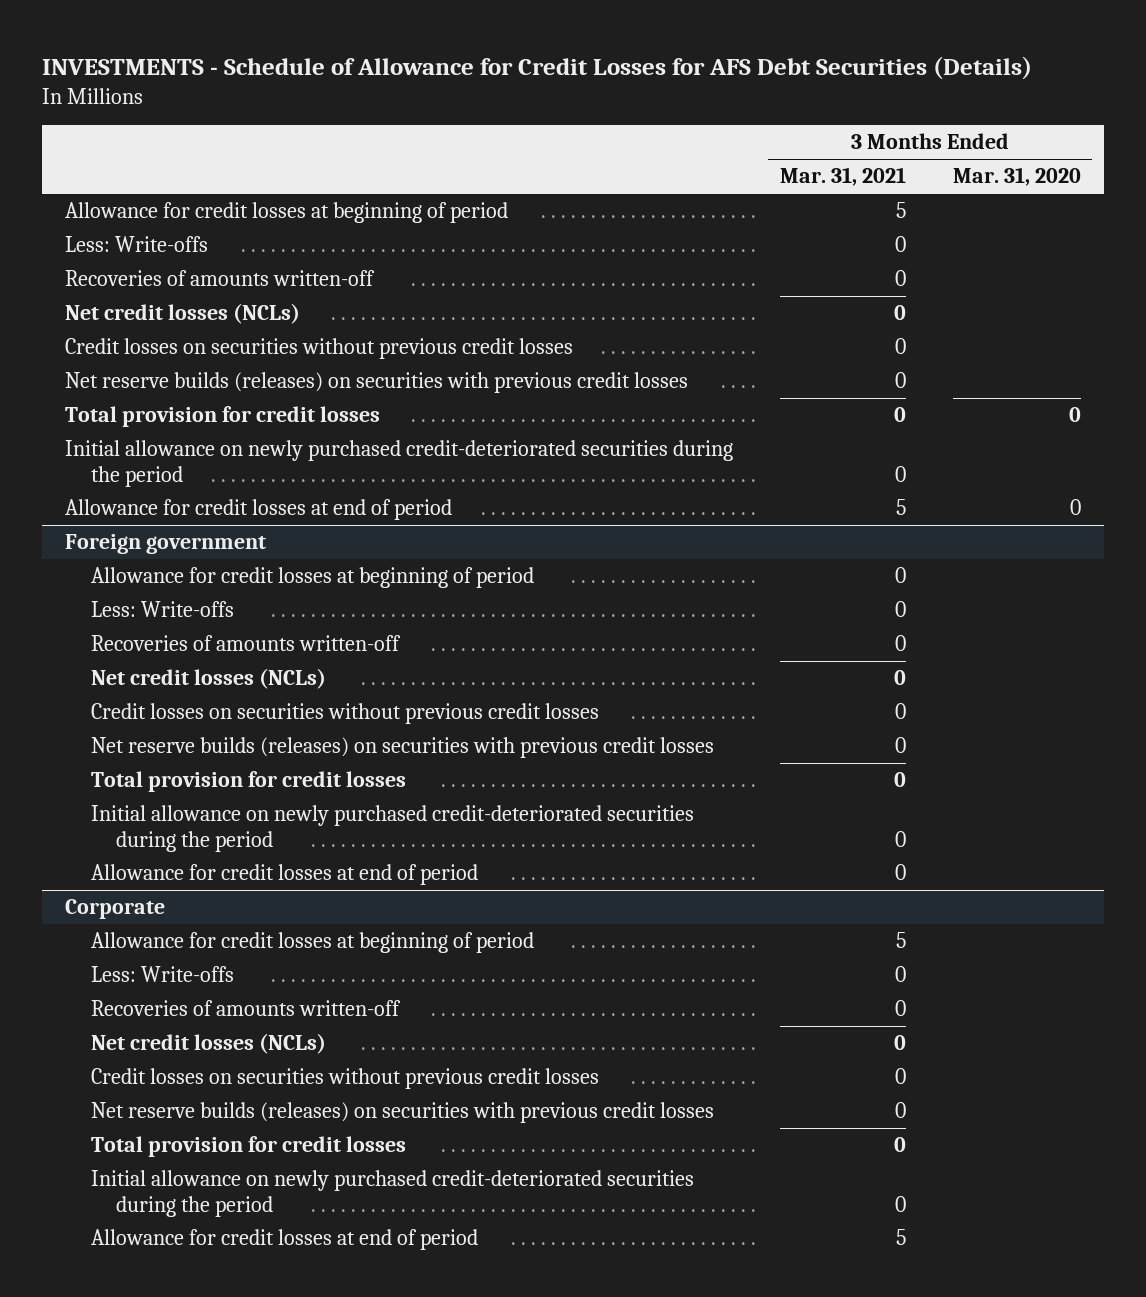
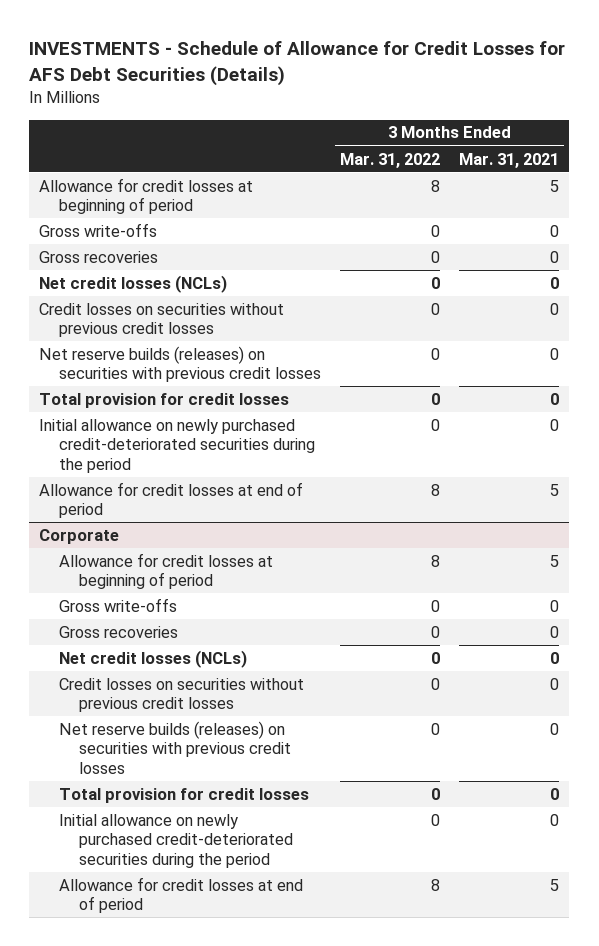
- | 3 Months Ended Mar. 31, 2021 | 3 Months Ended Mar. 31, 2020
+ | 3 Months Ended Mar. 31, 2022 | 3 Months Ended Mar. 31, 2021
- Less: Write-offs | 0 |
- Recoveries of amounts written-off | 0 |
+ Gross write-offs | 0 | 0
+ Gross recoveries | 0 | 0
- Foreign government
- Allowance for credit losses at beginning of period | 0 |
- Less: Write-offs | 0 |
- Recoveries of amounts written-off | 0 |
- Net credit losses (NCLs) | 0 |
- Credit losses on securities without previous credit losses | 0 |
- Net reserve builds (releases) on securities with previous credit losses | 0 |
- Total provision for credit losses | 0 |
- Initial allowance on newly purchased credit-deteriorated securities during the period | 0 |
- Allowance for credit losses at end of period | 0 |
@ Corporate
- Less: Write-offs | 0 |
- Recoveries of amounts written-off | 0 |
+ Gross write-offs | 0 | 0
+ Gross recoveries | 0 | 0

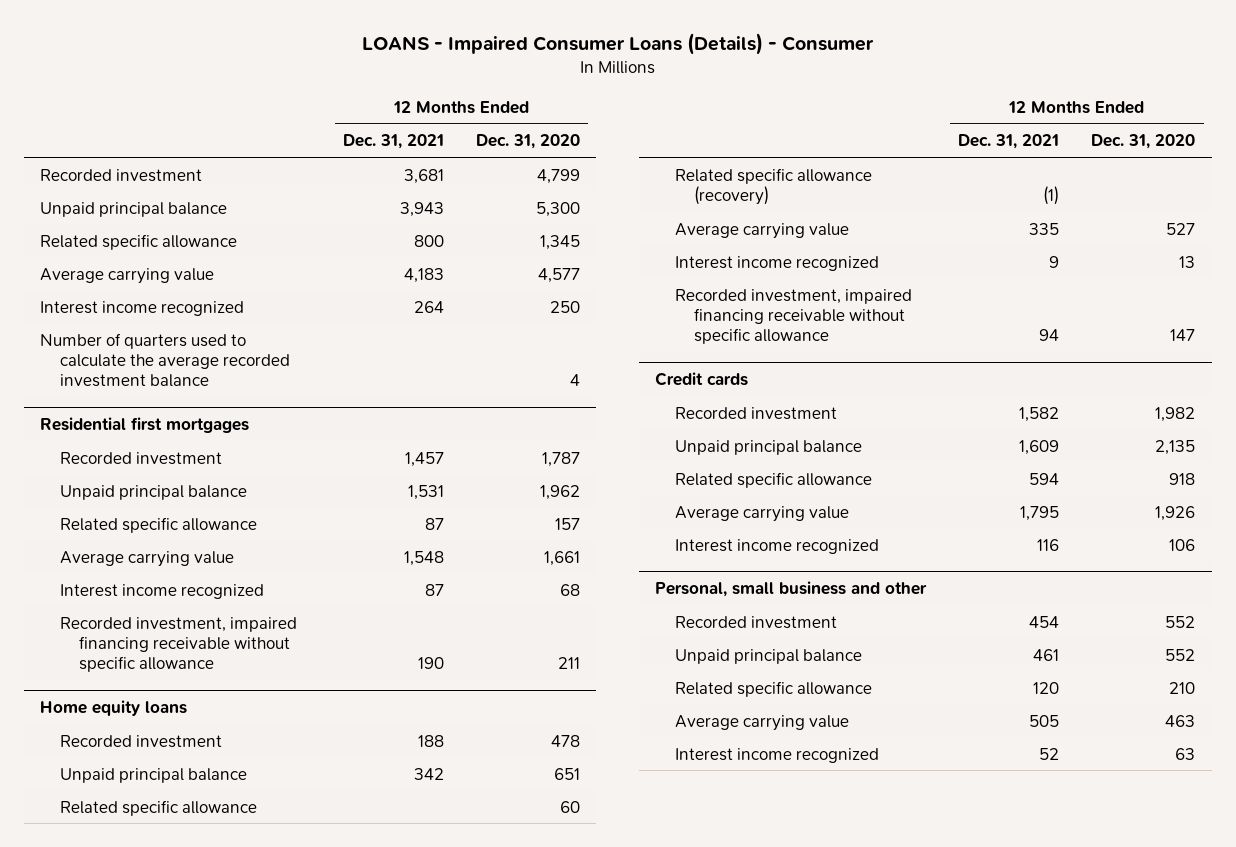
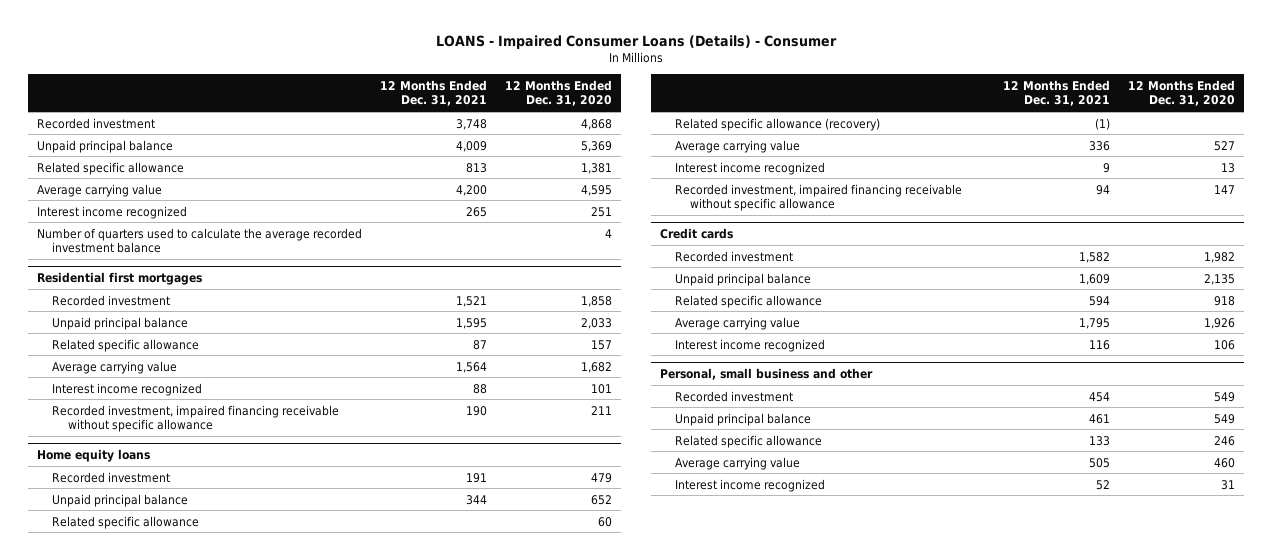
- Recorded investment | 3,681 | 4,799
- Unpaid principal balance | 3,943 | 5,300
- Related specific allowance | 800 | 1,345
- Average carrying value | 4,183 | 4,577
- Interest income recognized | 264 | 250
+ Recorded investment | 3,748 | 4,868
+ Unpaid principal balance | 4,009 | 5,369
+ Related specific allowance | 813 | 1,381
+ Average carrying value | 4,200 | 4,595
+ Interest income recognized | 265 | 251
@ Residential first mortgages
- Recorded investment | 1,457 | 1,787
- Unpaid principal balance | 1,531 | 1,962
+ Recorded investment | 1,521 | 1,858
+ Unpaid principal balance | 1,595 | 2,033
- Average carrying value | 1,548 | 1,661
- Interest income recognized | 87 | 68
+ Average carrying value | 1,564 | 1,682
+ Interest income recognized | 88 | 101
@ Home equity loans
- Recorded investment | 188 | 478
- Unpaid principal balance | 342 | 651
+ Recorded investment | 191 | 479
+ Unpaid principal balance | 344 | 652
- Average carrying value | 335 | 527
+ Average carrying value | 336 | 527
@ Personal, small business and other
- Recorded investment | 454 | 552
- Unpaid principal balance | 461 | 552
- Related specific allowance | 120 | 210
- Average carrying value | 505 | 463
- Interest income recognized | 52 | 63
+ Recorded investment | 454 | 549
+ Unpaid principal balance | 461 | 549
+ Related specific allowance | 133 | 246
+ Average carrying value | 505 | 460
+ Interest income recognized | 52 | 31

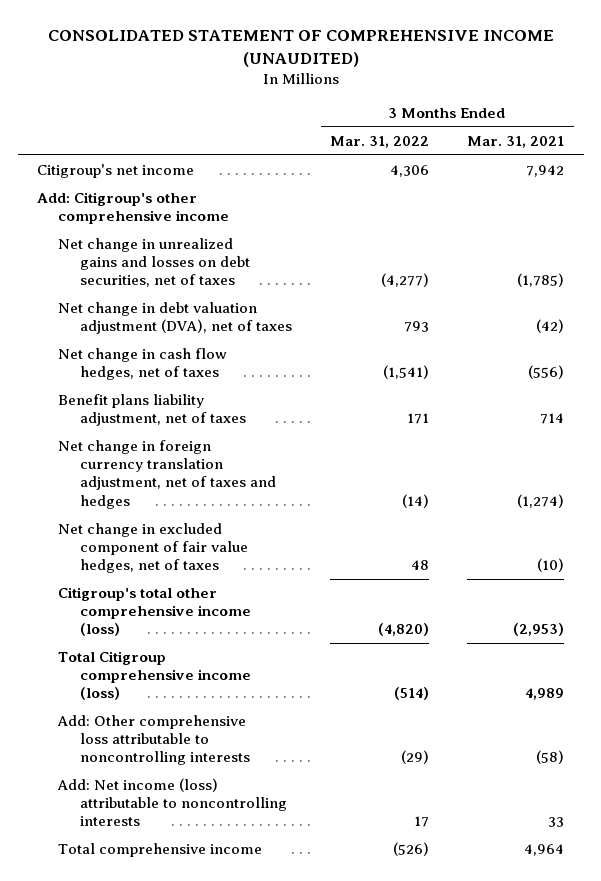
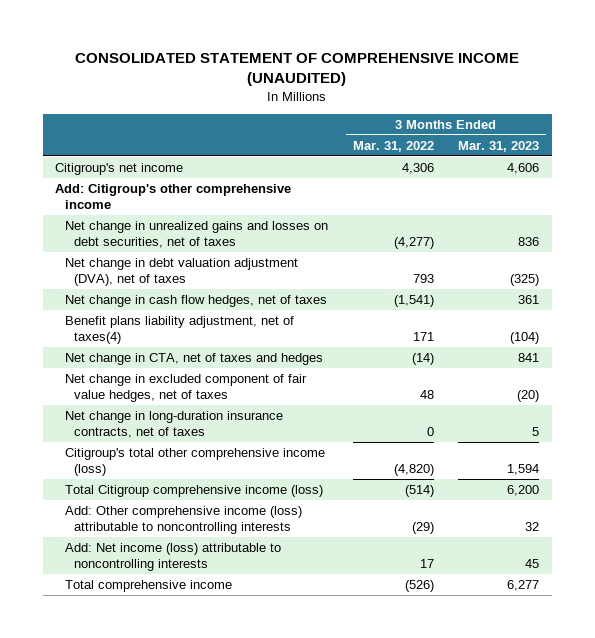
- | 3 Months Ended Mar. 31, 2022 | 3 Months Ended Mar. 31, 2021
+ | 3 Months Ended Mar. 31, 2022 | 3 Months Ended Mar. 31, 2023
- Benefit plans liability adjustment, net of taxes | 171 | 714
- Net change in foreign currency translation adjustment, net of taxes and hedges | (14) | (1,274)
+ Benefit plans liability adjustment, net of taxes(4) | 171 | (104)
+ Net change in CTA, net of taxes and hedges | (14) | 841
+ Net change in long-duration insurance contracts, net of taxes | 0 | 5
- Add: Other comprehensive loss attributable to noncontrolling interests | (29) | (58)
+ Add: Other comprehensive income (loss) attributable to noncontrolling interests | (29) | 32

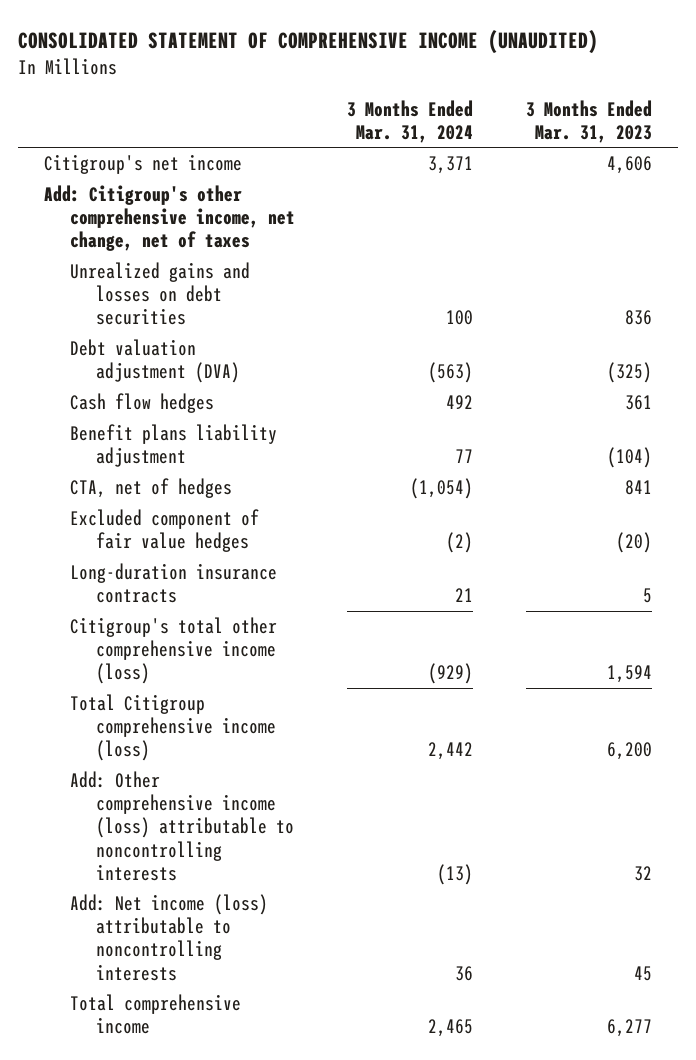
- | 3 Months Ended Mar. 31, 2022 | 3 Months Ended Mar. 31, 2023
+ | 3 Months Ended Mar. 31, 2024 | 3 Months Ended Mar. 31, 2023
- Add: Citigroup's other comprehensive income
- Net change in unrealized gains and losses on debt securities, net of taxes | (4,277) | 836
- Net change in debt valuation adjustment (DVA), net of taxes | 793 | (325)
- Net change in cash flow hedges, net of taxes | (1,541) | 361
- Benefit plans liability adjustment, net of taxes(4) | 171 | (104)
- Net change in CTA, net of taxes and hedges | (14) | 841
- Net change in excluded component of fair value hedges, net of taxes | 48 | (20)
- Net change in long-duration insurance contracts, net of taxes | 0 | 5
+ Add: Citigroup's other comprehensive income, net change, net of taxes
+ Unrealized gains and losses on debt securities | 100 | 836
+ Debt valuation adjustment (DVA) | (563) | (325)
+ Cash flow hedges | 492 | 361
+ Benefit plans liability adjustment | 77 | (104)
+ CTA, net of hedges | (1,054) | 841
+ Excluded component of fair value hedges | (2) | (20)
+ Long-duration insurance contracts | 21 | 5

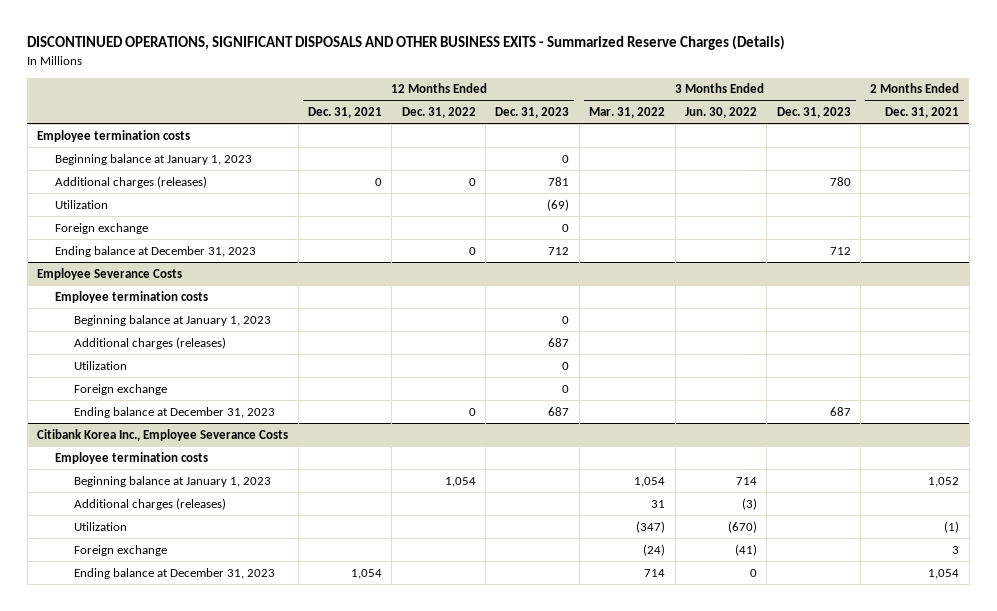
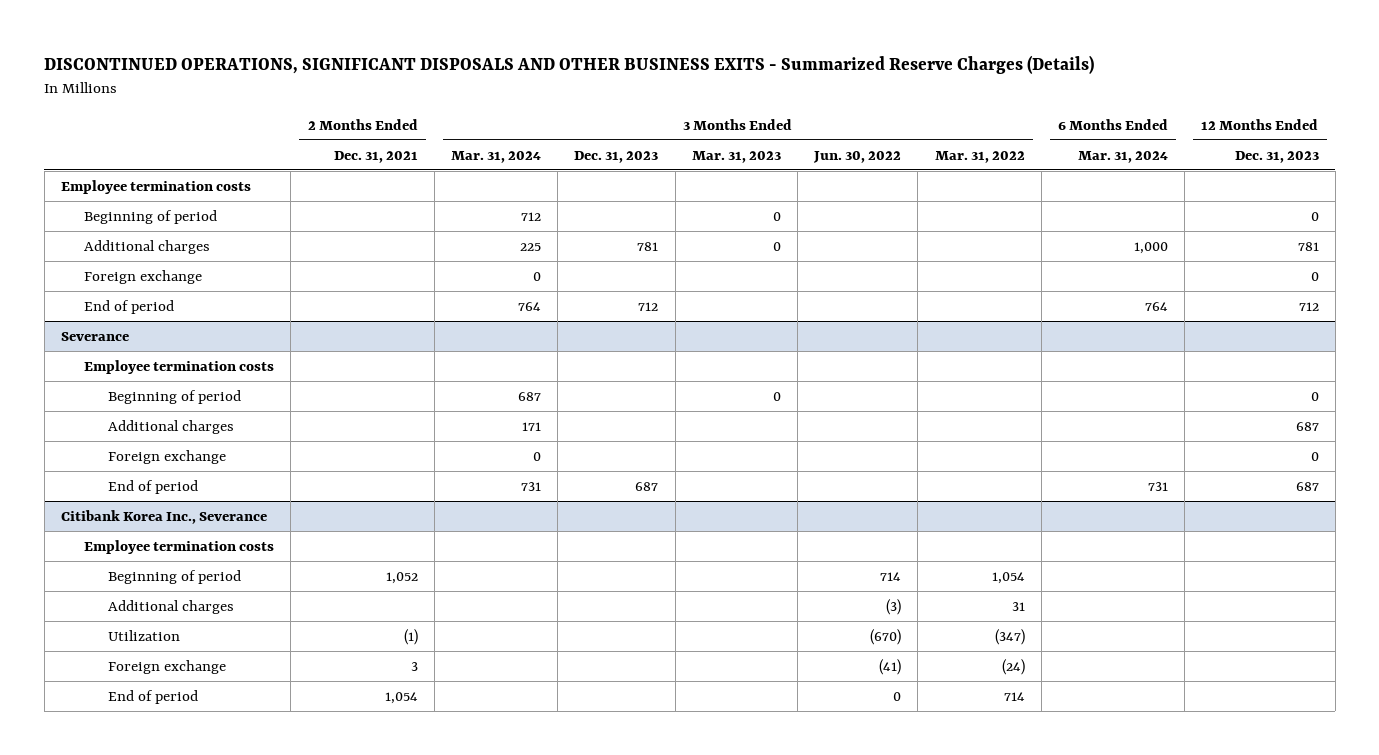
- | 12 Months Ended Dec. 31, 2021 | 12 Months Ended Dec. 31, 2022 | 12 Months Ended Dec. 31, 2023 | 3 Months Ended Mar. 31, 2022 | 3 Months Ended Jun. 30, 2022 | 3 Months Ended Dec. 31, 2023 | 2 Months Ended Dec. 31, 2021
+ | 2 Months Ended Dec. 31, 2021 | 3 Months Ended Mar. 31, 2024 | 3 Months Ended Dec. 31, 2023 | 3 Months Ended Mar. 31, 2023 | 3 Months Ended Jun. 30, 2022 | 3 Months Ended Mar. 31, 2022 | 6 Months Ended Mar. 31, 2024 | 12 Months Ended Dec. 31, 2023
- Beginning balance at January 1, 2023 | | | 0 | | | |
- Additional charges (releases) | 0 | 0 | 781 | | | 780 |
- Utilization | | | (69) | | | |
+ Beginning of period | | 712 | | 0 | | | | 0
+ Additional charges | | 225 | 781 | 0 | | | 1,000 | 781
- Ending balance at December 31, 2023 | | 0 | 712 | | | 712 |
- Employee Severance Costs
+ End of period | | 764 | 712 | | | | 764 | 712
+ Severance
- Beginning balance at January 1, 2023 | | | 0 | | | |
- Additional charges (releases) | | | 687 | | | |
- Utilization | | | 0 | | | |
+ Beginning of period | | 687 | | 0 | | | | 0
+ Additional charges | | 171 | | | | | | 687
- Ending balance at December 31, 2023 | | 0 | 687 | | | 687 |
- Citibank Korea Inc., Employee Severance Costs
+ End of period | | 731 | 687 | | | | 731 | 687
+ Citibank Korea Inc., Severance
- Beginning balance at January 1, 2023 | | 1,054 | | 1,054 | 714 | | 1,052
- Additional charges (releases) | | | | 31 | (3) | |
+ Beginning of period | 1,052 | | | | 714 | 1,054 | |
+ Additional charges | | | | | (3) | 31 | |
- Ending balance at December 31, 2023 | 1,054 | | | 714 | 0 | | 1,054
+ End of period | 1,054 | | | | 0 | 714 | |

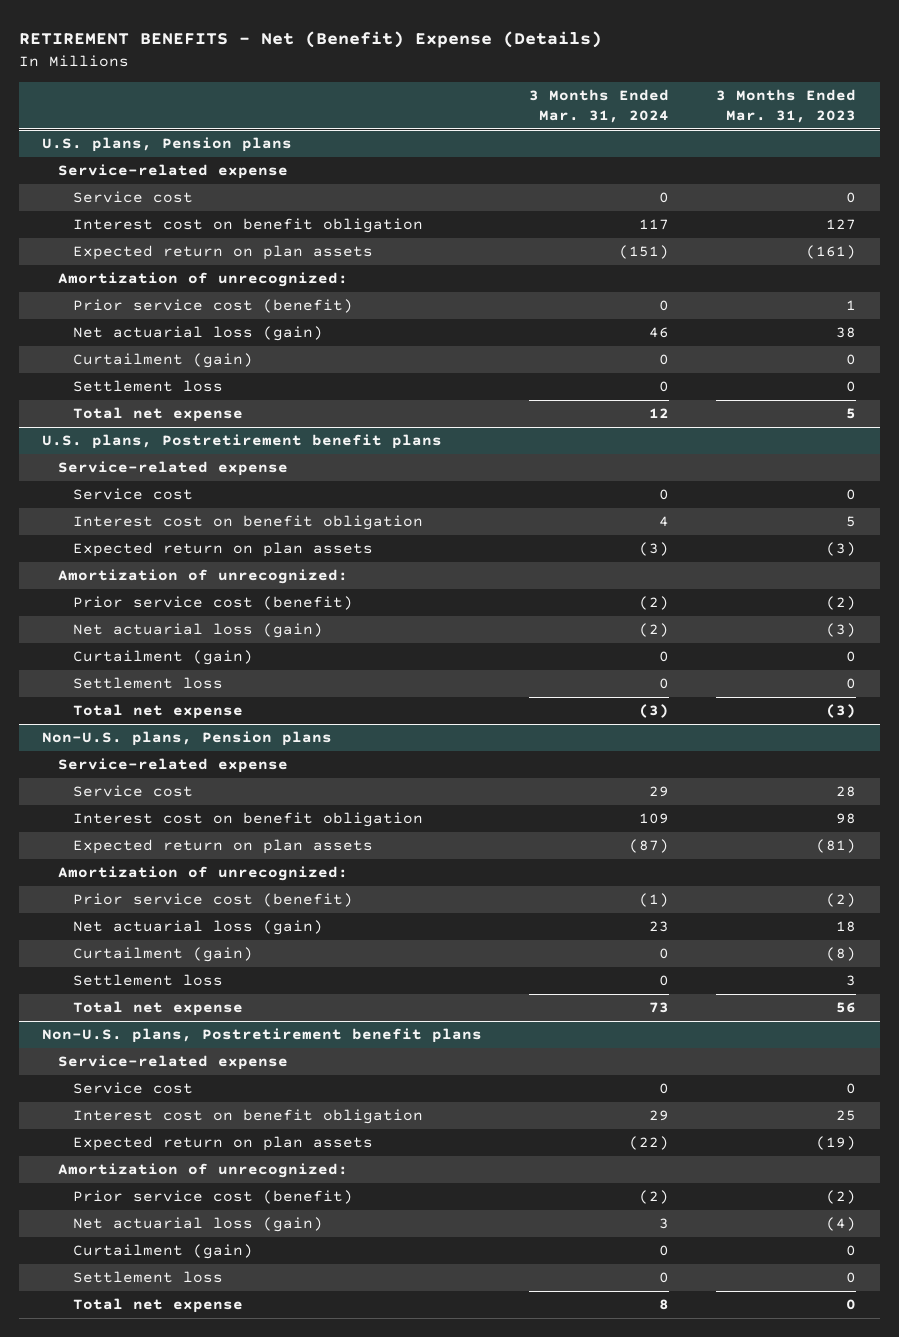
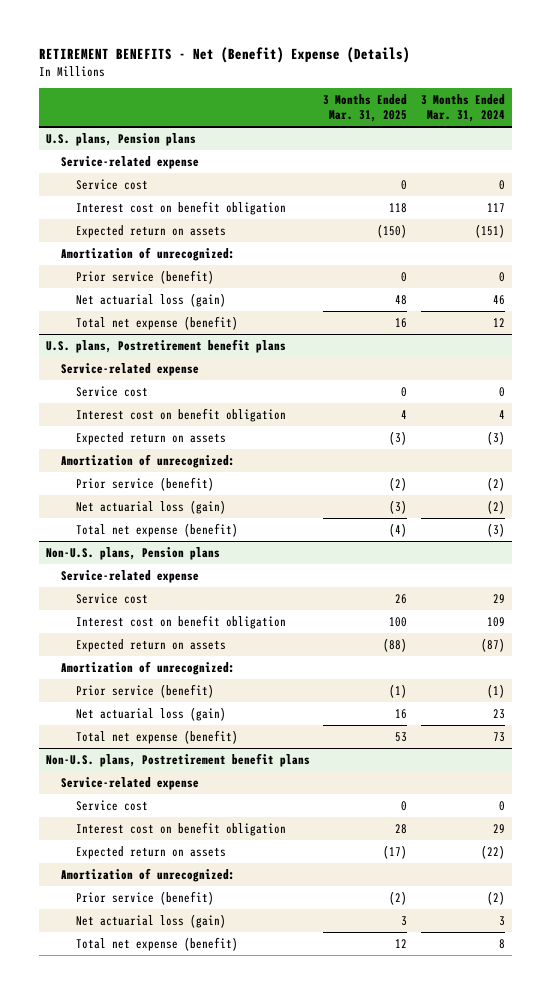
- | 3 Months Ended Mar. 31, 2024 | 3 Months Ended Mar. 31, 2023
+ | 3 Months Ended Mar. 31, 2025 | 3 Months Ended Mar. 31, 2024
@ U.S. plans, Pension plans
- Expected return on plan assets | (151) | (161)
+ Expected return on assets | (150) | (151)
- Prior service cost (benefit) | 0 | 1
+ Prior service (benefit) | 0 | 0
- Curtailment (gain) | 0 | 0
- Settlement loss | 0 | 0
- Total net expense | 12 | 5
+ Total net expense (benefit) | 16 | 12
@ U.S. plans, Postretirement benefit plans
- Expected return on plan assets | (3) | (3)
+ Expected return on assets | (3) | (3)
- Prior service cost (benefit) | (2) | (2)
+ Prior service (benefit) | (2) | (2)
- Curtailment (gain) | 0 | 0
- Settlement loss | 0 | 0
- Total net expense | (3) | (3)
+ Total net expense (benefit) | (4) | (3)
@ Non-U.S. plans, Pension plans
- Expected return on plan assets | (87) | (81)
+ Expected return on assets | (88) | (87)
- Prior service cost (benefit) | (1) | (2)
+ Prior service (benefit) | (1) | (1)
- Curtailment (gain) | 0 | (8)
- Settlement loss | 0 | 3
- Total net expense | 73 | 56
+ Total net expense (benefit) | 53 | 73
@ Non-U.S. plans, Postretirement benefit plans
- Expected return on plan assets | (22) | (19)
+ Expected return on assets | (17) | (22)
- Prior service cost (benefit) | (2) | (2)
+ Prior service (benefit) | (2) | (2)
- Curtailment (gain) | 0 | 0
- Settlement loss | 0 | 0
- Total net expense | 8 | 0
+ Total net expense (benefit) | 12 | 8

